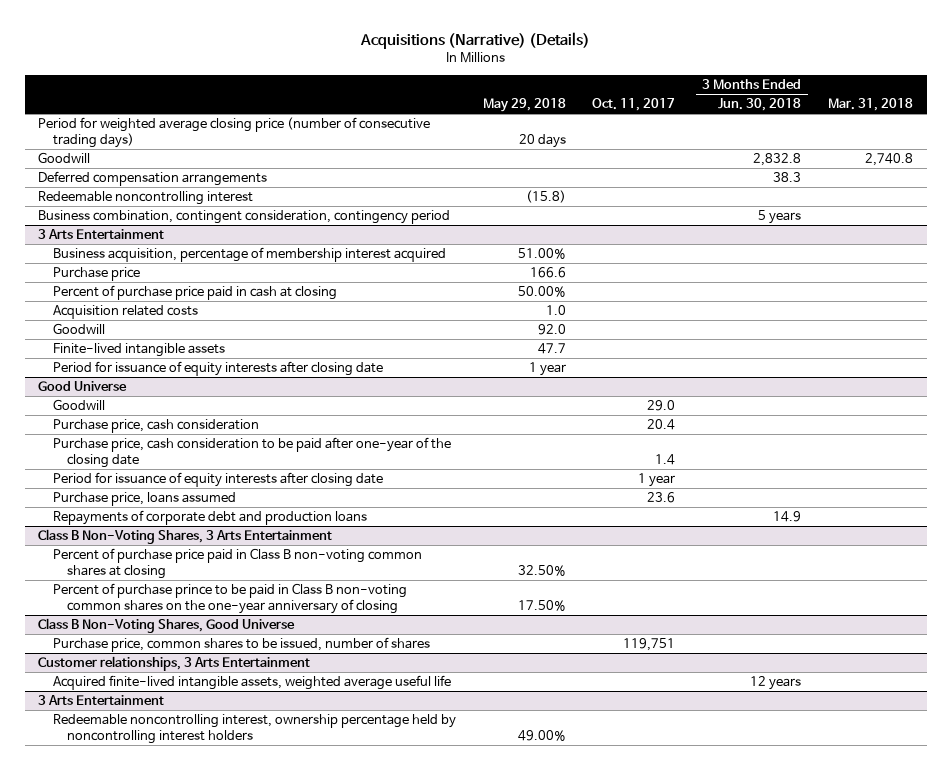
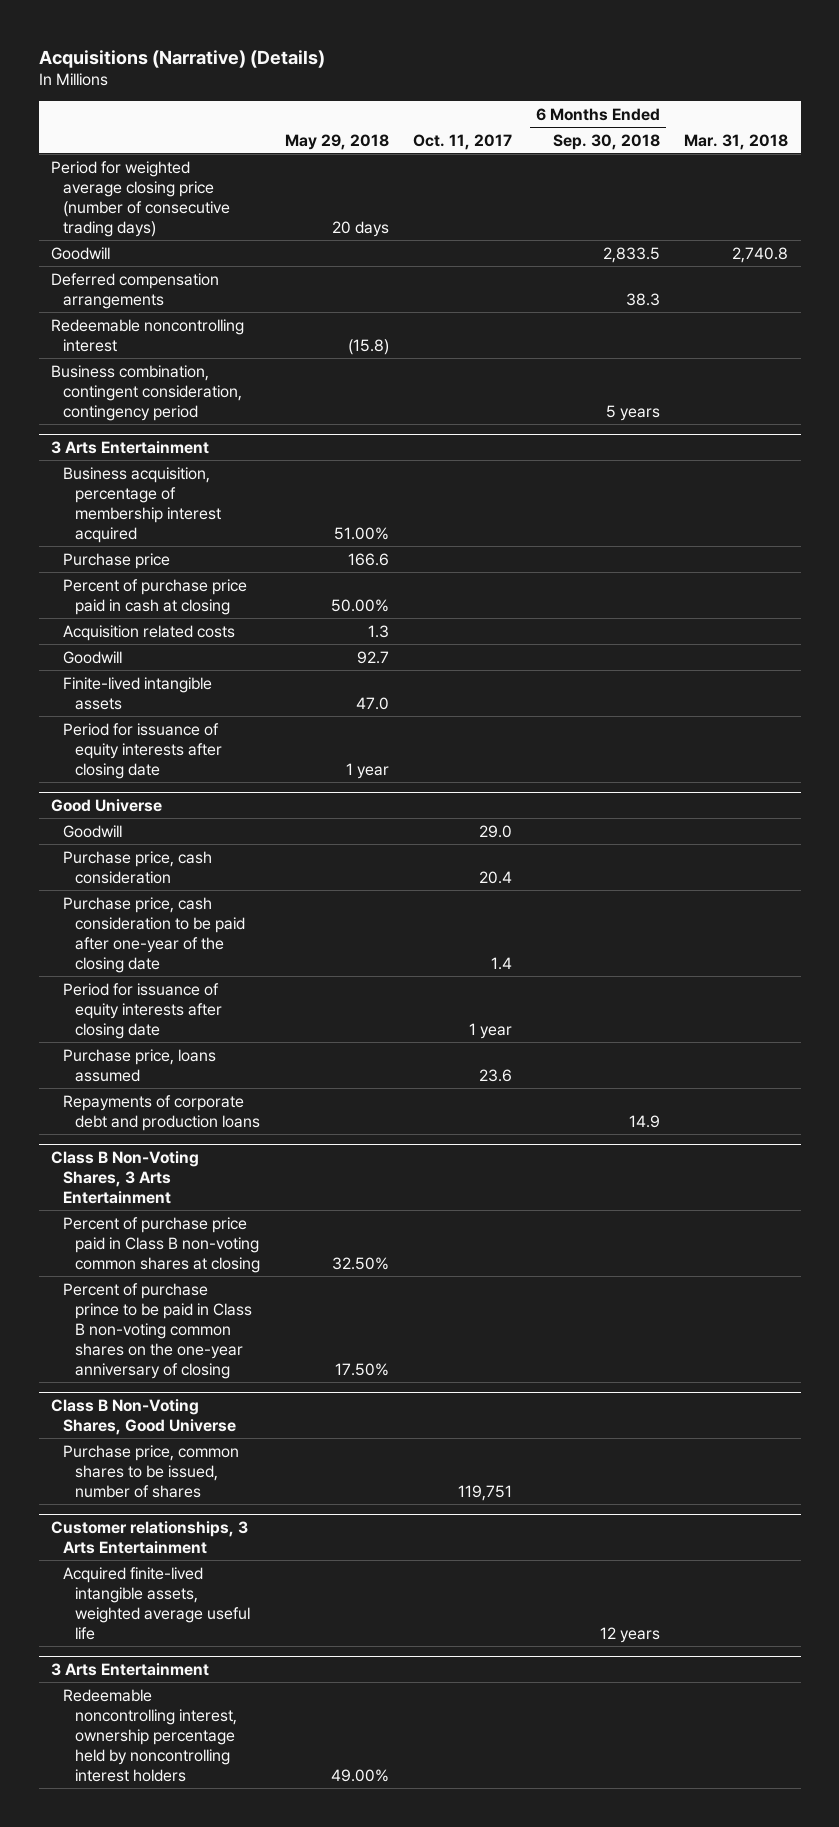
- | May 29, 2018 | Oct. 11, 2017 | 3 Months Ended Jun. 30, 2018 | Mar. 31, 2018
+ | May 29, 2018 | Oct. 11, 2017 | 6 Months Ended Sep. 30, 2018 | Mar. 31, 2018
@ 3 Arts Entertainment
- Acquisition related costs | 1.0 | | |
- Goodwill | 92.0 | | |
- Finite-lived intangible assets | 47.7 | | |
+ Acquisition related costs | 1.3 | | |
+ Goodwill | 92.7 | | |
+ Finite-lived intangible assets | 47.0 | | |

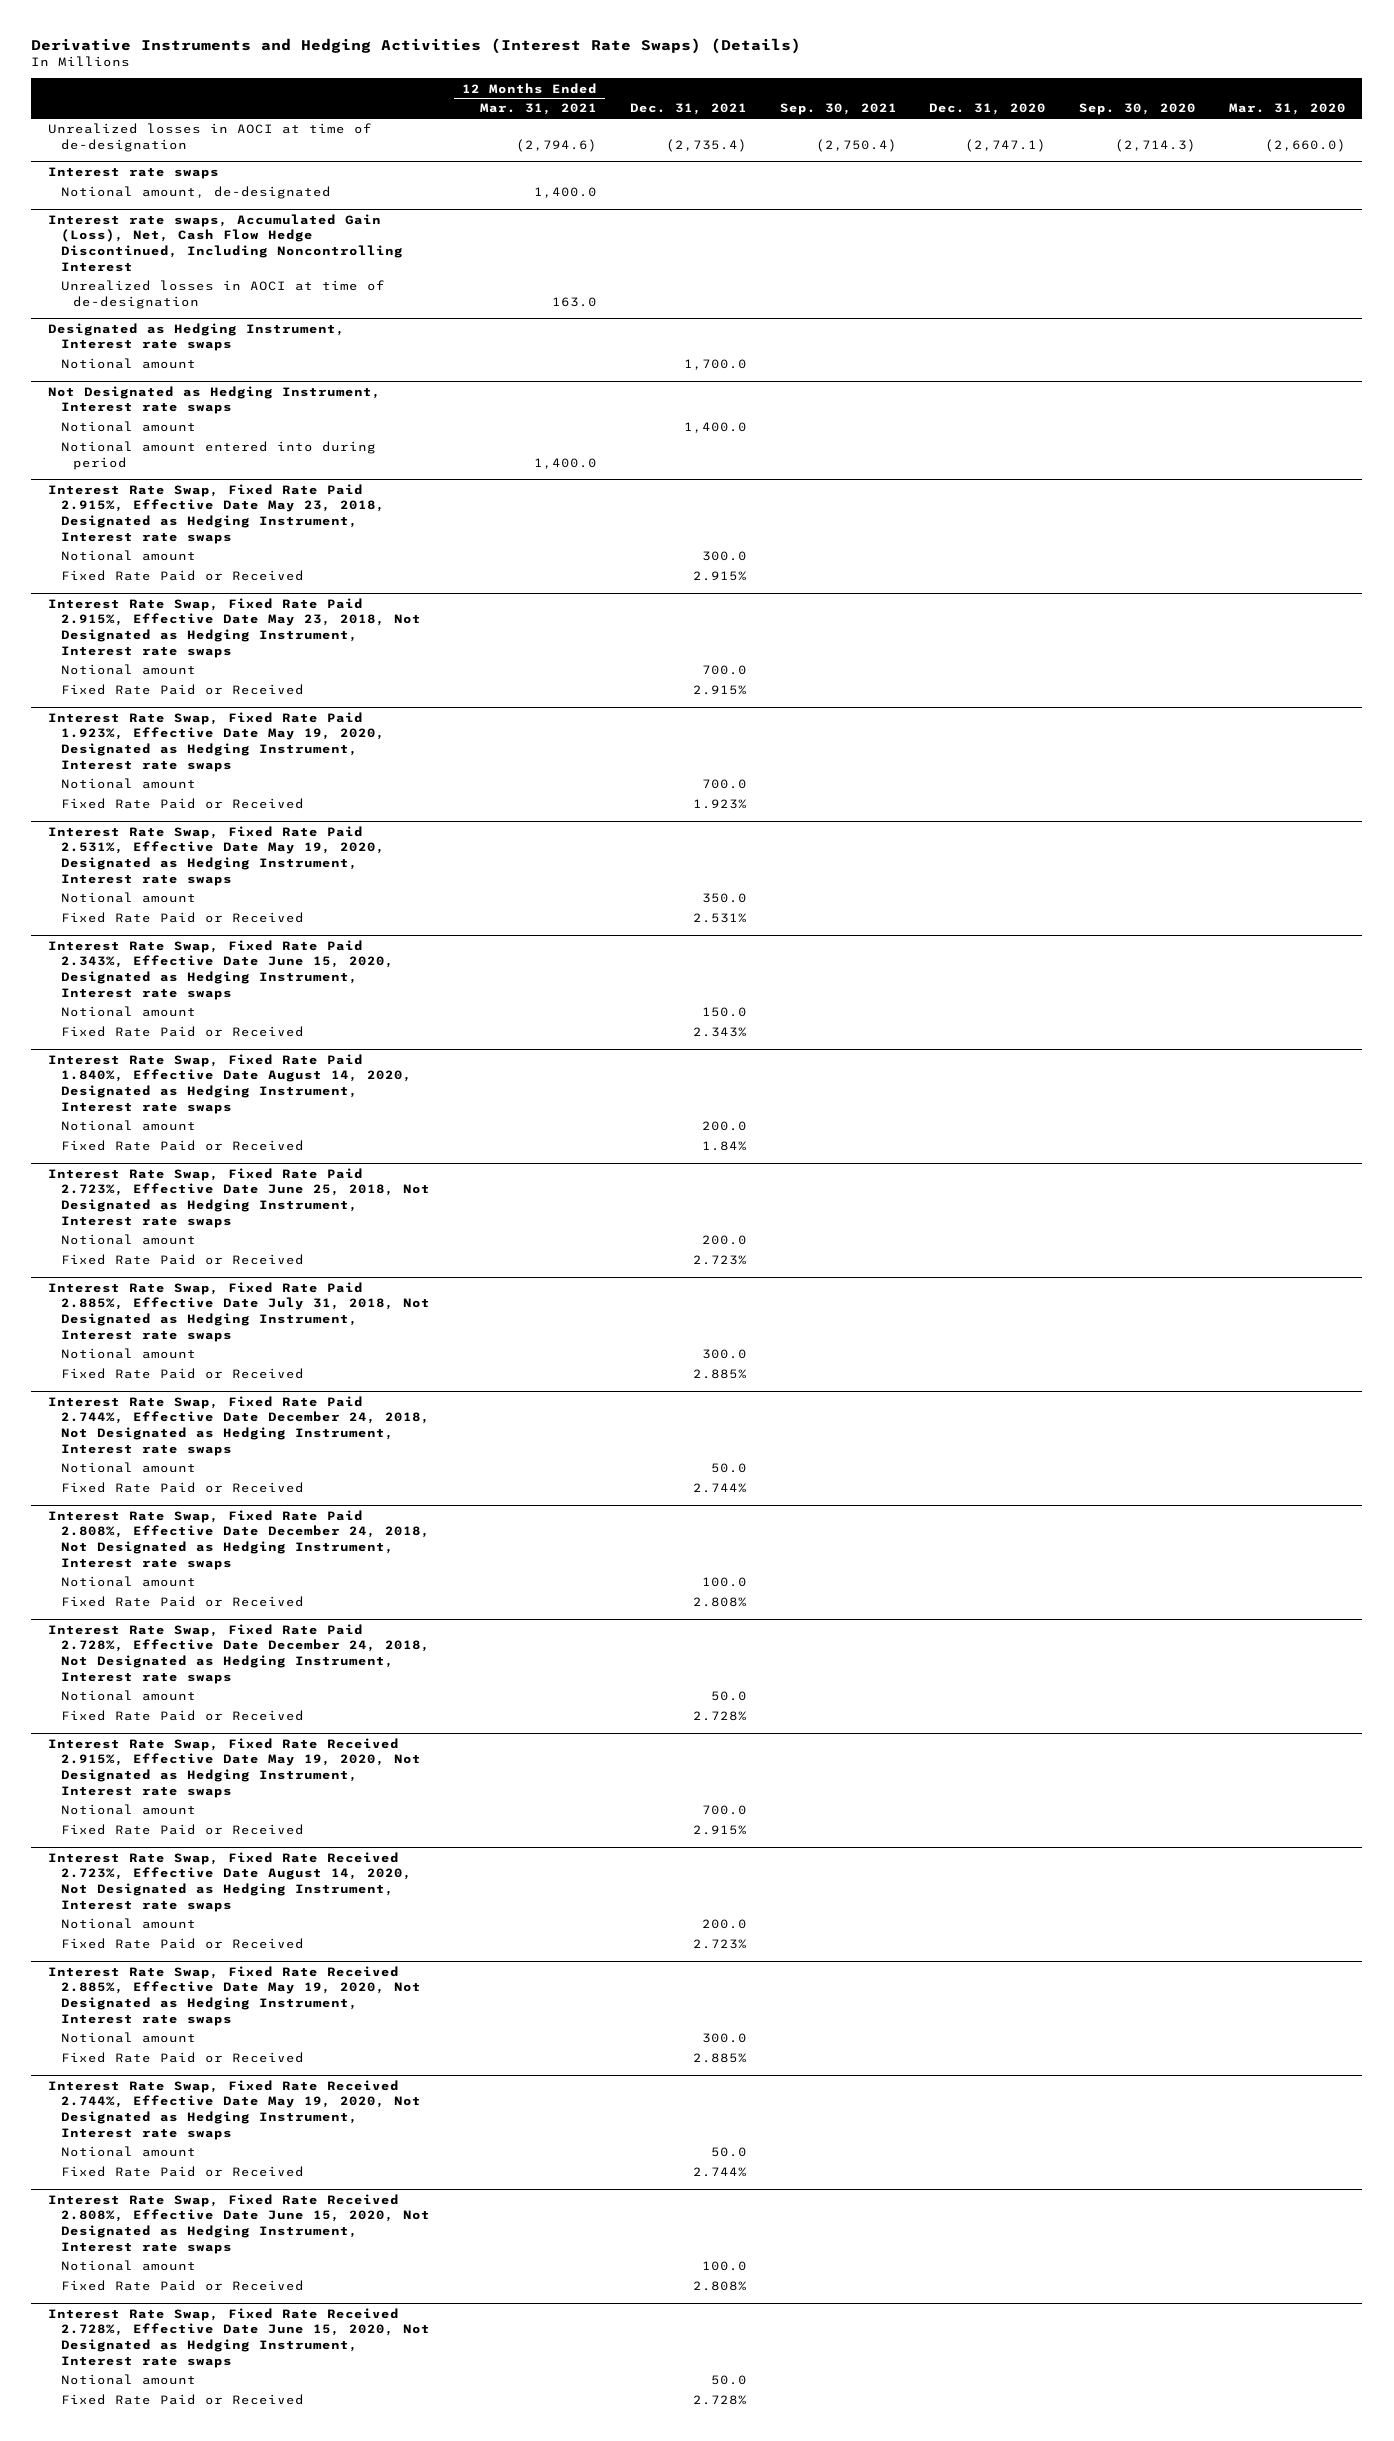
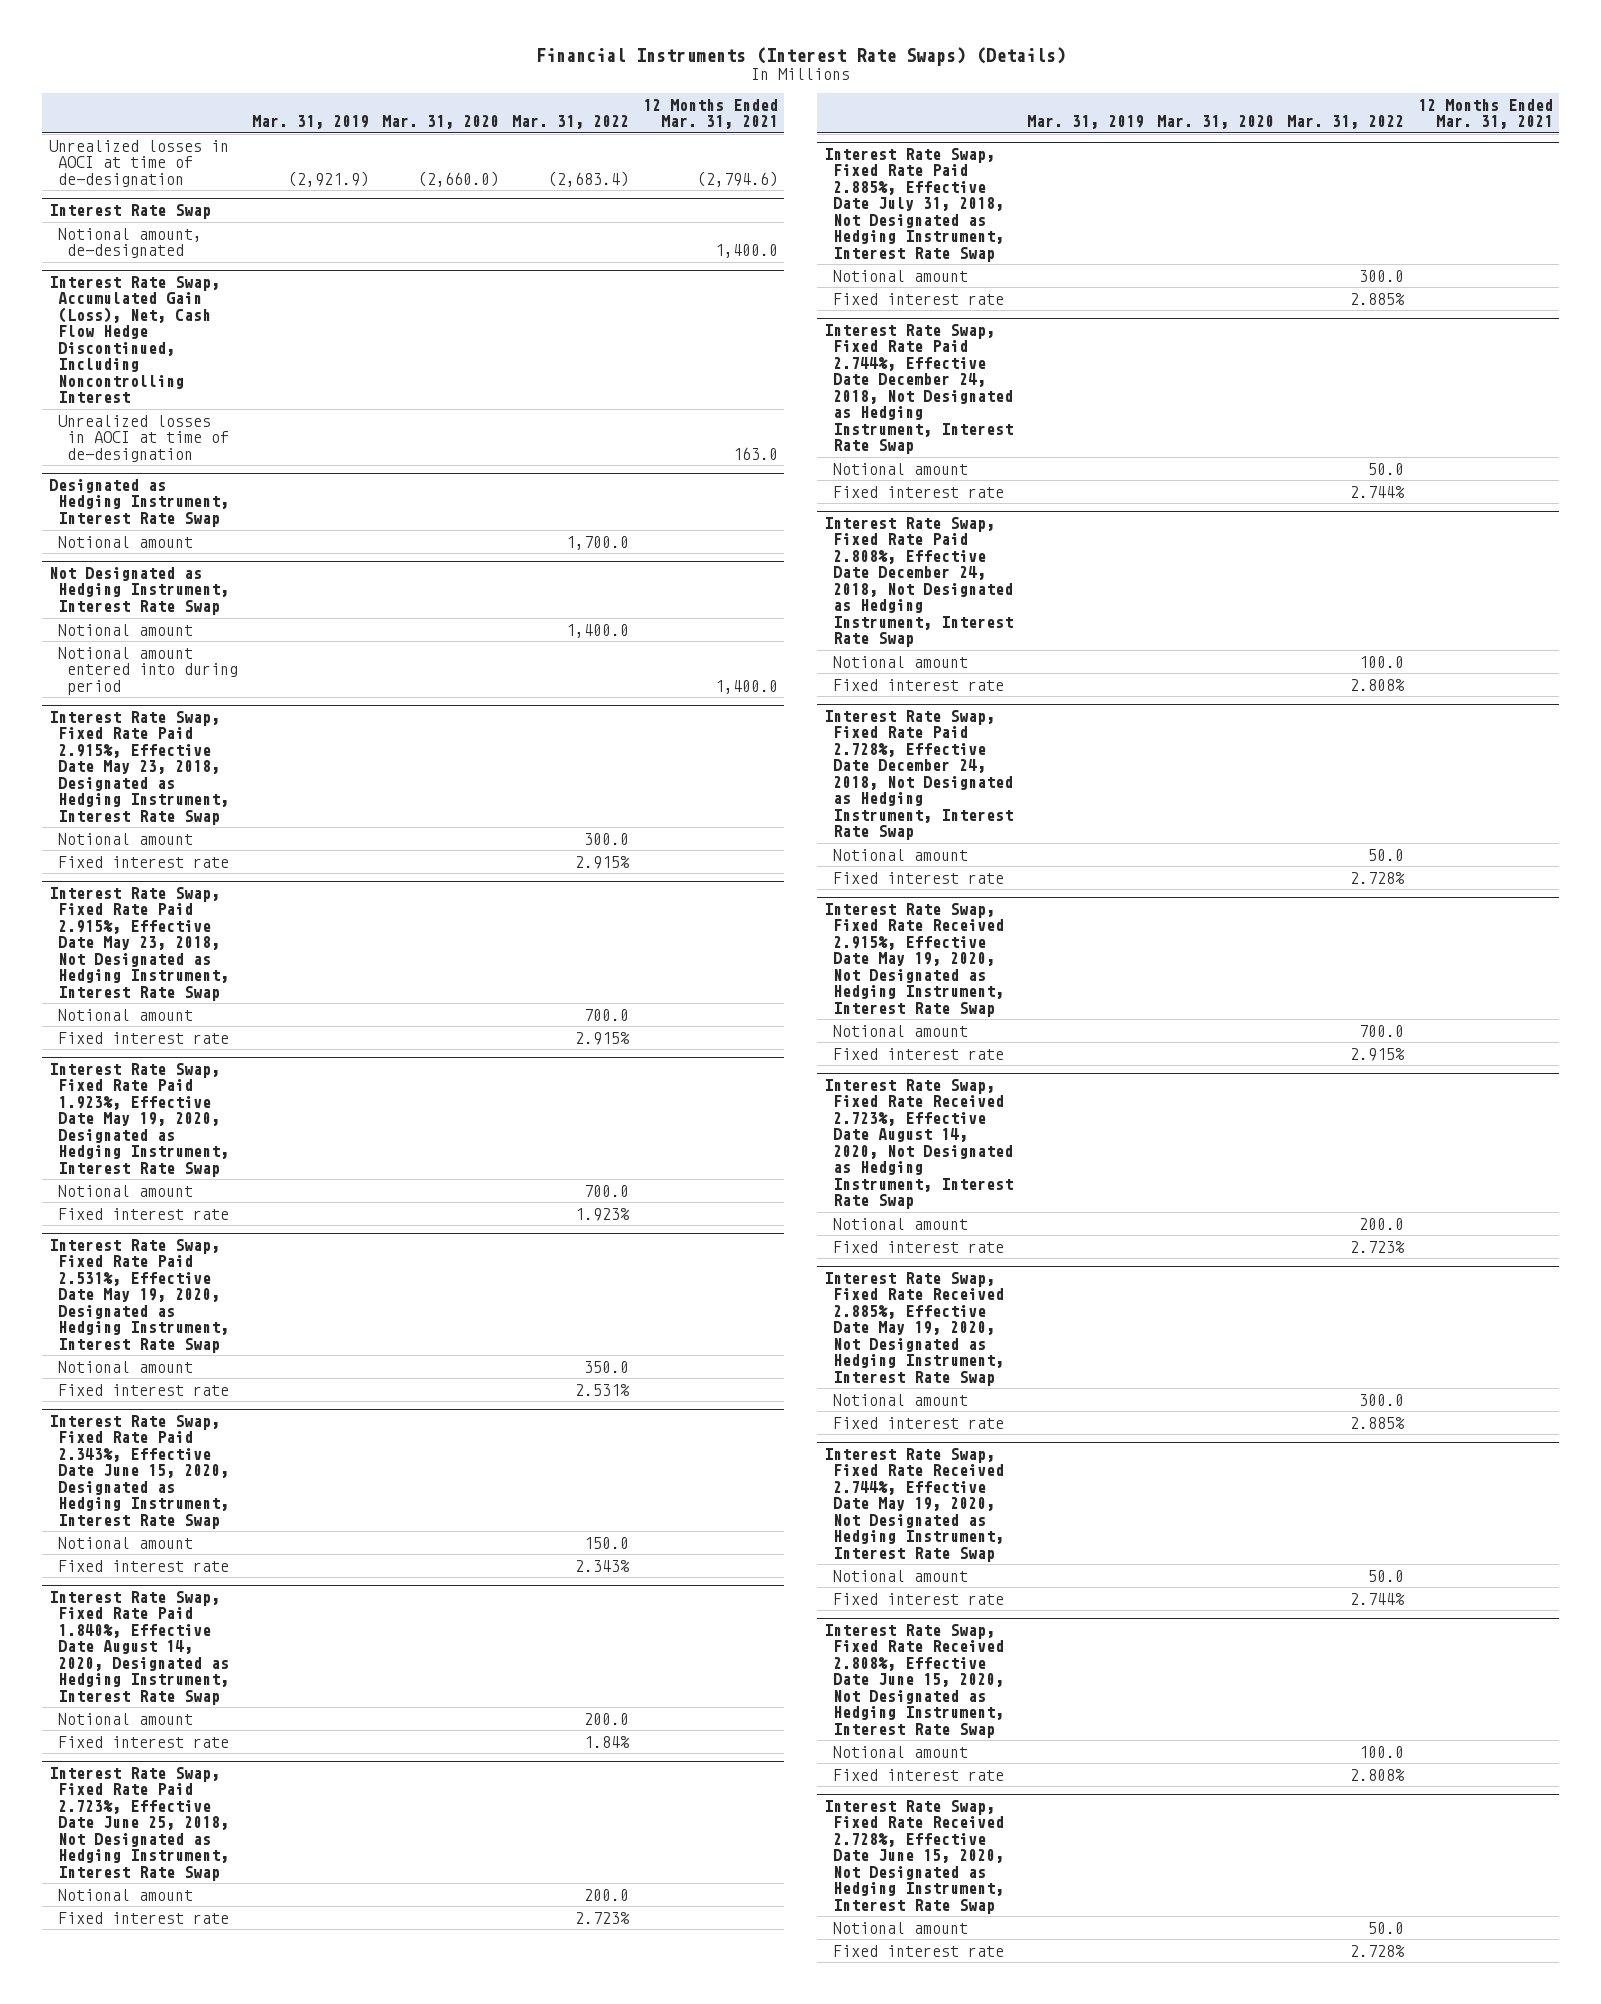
- Derivative Instruments and Hedging Activities (Interest Rate Swaps) (Details)
+ Financial Instruments (Interest Rate Swaps) (Details)
- | 12 Months Ended Mar. 31, 2021 | Dec. 31, 2021 | Sep. 30, 2021 | Dec. 31, 2020 | Sep. 30, 2020 | Mar. 31, 2020
+ | Mar. 31, 2019 | Mar. 31, 2020 | Mar. 31, 2022 | 12 Months Ended Mar. 31, 2021
- Interest rate swaps
+ Interest Rate Swap
- Interest rate swaps, Accumulated Gain (Loss), Net, Cash Flow Hedge Discontinued, Including Noncontrolling Interest
+ Interest Rate Swap, Accumulated Gain (Loss), Net, Cash Flow Hedge Discontinued, Including Noncontrolling Interest
- Designated as Hedging Instrument, Interest rate swaps
+ Designated as Hedging Instrument, Interest Rate Swap
- Not Designated as Hedging Instrument, Interest rate swaps
+ Not Designated as Hedging Instrument, Interest Rate Swap
- Interest Rate Swap, Fixed Rate Paid 2.915%, Effective Date May 23, 2018, Designated as Hedging Instrument, Interest rate swaps
+ Interest Rate Swap, Fixed Rate Paid 2.915%, Effective Date May 23, 2018, Designated as Hedging Instrument, Interest Rate Swap
- Fixed Rate Paid or Received | | 2.915% | | | |
- Interest Rate Swap, Fixed Rate Paid 2.915%, Effective Date May 23, 2018, Not Designated as Hedging Instrument, Interest rate swaps
+ Fixed interest rate | | | 2.915% |
+ Interest Rate Swap, Fixed Rate Paid 2.915%, Effective Date May 23, 2018, Not Designated as Hedging Instrument, Interest Rate Swap
- Fixed Rate Paid or Received | | 2.915% | | | |
- Interest Rate Swap, Fixed Rate Paid 1.923%, Effective Date May 19, 2020, Designated as Hedging Instrument, Interest rate swaps
+ Fixed interest rate | | | 2.915% |
+ Interest Rate Swap, Fixed Rate Paid 1.923%, Effective Date May 19, 2020, Designated as Hedging Instrument, Interest Rate Swap
- Fixed Rate Paid or Received | | 1.923% | | | |
- Interest Rate Swap, Fixed Rate Paid 2.531%, Effective Date May 19, 2020, Designated as Hedging Instrument, Interest rate swaps
+ Fixed interest rate | | | 1.923% |
+ Interest Rate Swap, Fixed Rate Paid 2.531%, Effective Date May 19, 2020, Designated as Hedging Instrument, Interest Rate Swap
- Fixed Rate Paid or Received | | 2.531% | | | |
- Interest Rate Swap, Fixed Rate Paid 2.343%, Effective Date June 15, 2020, Designated as Hedging Instrument, Interest rate swaps
+ Fixed interest rate | | | 2.531% |
+ Interest Rate Swap, Fixed Rate Paid 2.343%, Effective Date June 15, 2020, Designated as Hedging Instrument, Interest Rate Swap
- Fixed Rate Paid or Received | | 2.343% | | | |
- Interest Rate Swap, Fixed Rate Paid 1.840%, Effective Date August 14, 2020, Designated as Hedging Instrument, Interest rate swaps
+ Fixed interest rate | | | 2.343% |
+ Interest Rate Swap, Fixed Rate Paid 1.840%, Effective Date August 14, 2020, Designated as Hedging Instrument, Interest Rate Swap
- Fixed Rate Paid or Received | | 1.84% | | | |
- Interest Rate Swap, Fixed Rate Paid 2.723%, Effective Date June 25, 2018, Not Designated as Hedging Instrument, Interest rate swaps
+ Fixed interest rate | | | 1.84% |
+ Interest Rate Swap, Fixed Rate Paid 2.723%, Effective Date June 25, 2018, Not Designated as Hedging Instrument, Interest Rate Swap
- Fixed Rate Paid or Received | | 2.723% | | | |
- Interest Rate Swap, Fixed Rate Paid 2.885%, Effective Date July 31, 2018, Not Designated as Hedging Instrument, Interest rate swaps
+ Fixed interest rate | | | 2.723% |
+ Interest Rate Swap, Fixed Rate Paid 2.885%, Effective Date July 31, 2018, Not Designated as Hedging Instrument, Interest Rate Swap
- Fixed Rate Paid or Received | | 2.885% | | | |
- Interest Rate Swap, Fixed Rate Paid 2.744%, Effective Date December 24, 2018, Not Designated as Hedging Instrument, Interest rate swaps
+ Fixed interest rate | | | 2.885% |
+ Interest Rate Swap, Fixed Rate Paid 2.744%, Effective Date December 24, 2018, Not Designated as Hedging Instrument, Interest Rate Swap
- Fixed Rate Paid or Received | | 2.744% | | | |
- Interest Rate Swap, Fixed Rate Paid 2.808%, Effective Date December 24, 2018, Not Designated as Hedging Instrument, Interest rate swaps
+ Fixed interest rate | | | 2.744% |
+ Interest Rate Swap, Fixed Rate Paid 2.808%, Effective Date December 24, 2018, Not Designated as Hedging Instrument, Interest Rate Swap
- Fixed Rate Paid or Received | | 2.808% | | | |
- Interest Rate Swap, Fixed Rate Paid 2.728%, Effective Date December 24, 2018, Not Designated as Hedging Instrument, Interest rate swaps
+ Fixed interest rate | | | 2.808% |
+ Interest Rate Swap, Fixed Rate Paid 2.728%, Effective Date December 24, 2018, Not Designated as Hedging Instrument, Interest Rate Swap
- Fixed Rate Paid or Received | | 2.728% | | | |
- Interest Rate Swap, Fixed Rate Received 2.915%, Effective Date May 19, 2020, Not Designated as Hedging Instrument, Interest rate swaps
+ Fixed interest rate | | | 2.728% |
+ Interest Rate Swap, Fixed Rate Received 2.915%, Effective Date May 19, 2020, Not Designated as Hedging Instrument, Interest Rate Swap
- Fixed Rate Paid or Received | | 2.915% | | | |
- Interest Rate Swap, Fixed Rate Received 2.723%, Effective Date August 14, 2020, Not Designated as Hedging Instrument, Interest rate swaps
+ Fixed interest rate | | | 2.915% |
+ Interest Rate Swap, Fixed Rate Received 2.723%, Effective Date August 14, 2020, Not Designated as Hedging Instrument, Interest Rate Swap
- Fixed Rate Paid or Received | | 2.723% | | | |
- Interest Rate Swap, Fixed Rate Received 2.885%, Effective Date May 19, 2020, Not Designated as Hedging Instrument, Interest rate swaps
+ Fixed interest rate | | | 2.723% |
+ Interest Rate Swap, Fixed Rate Received 2.885%, Effective Date May 19, 2020, Not Designated as Hedging Instrument, Interest Rate Swap
- Fixed Rate Paid or Received | | 2.885% | | | |
- Interest Rate Swap, Fixed Rate Received 2.744%, Effective Date May 19, 2020, Not Designated as Hedging Instrument, Interest rate swaps
+ Fixed interest rate | | | 2.885% |
+ Interest Rate Swap, Fixed Rate Received 2.744%, Effective Date May 19, 2020, Not Designated as Hedging Instrument, Interest Rate Swap
- Fixed Rate Paid or Received | | 2.744% | | | |
- Interest Rate Swap, Fixed Rate Received 2.808%, Effective Date June 15, 2020, Not Designated as Hedging Instrument, Interest rate swaps
+ Fixed interest rate | | | 2.744% |
+ Interest Rate Swap, Fixed Rate Received 2.808%, Effective Date June 15, 2020, Not Designated as Hedging Instrument, Interest Rate Swap
- Fixed Rate Paid or Received | | 2.808% | | | |
- Interest Rate Swap, Fixed Rate Received 2.728%, Effective Date June 15, 2020, Not Designated as Hedging Instrument, Interest rate swaps
+ Fixed interest rate | | | 2.808% |
+ Interest Rate Swap, Fixed Rate Received 2.728%, Effective Date June 15, 2020, Not Designated as Hedging Instrument, Interest Rate Swap
- Fixed Rate Paid or Received | | 2.728% | | | |
+ Fixed interest rate | | | 2.728% |

